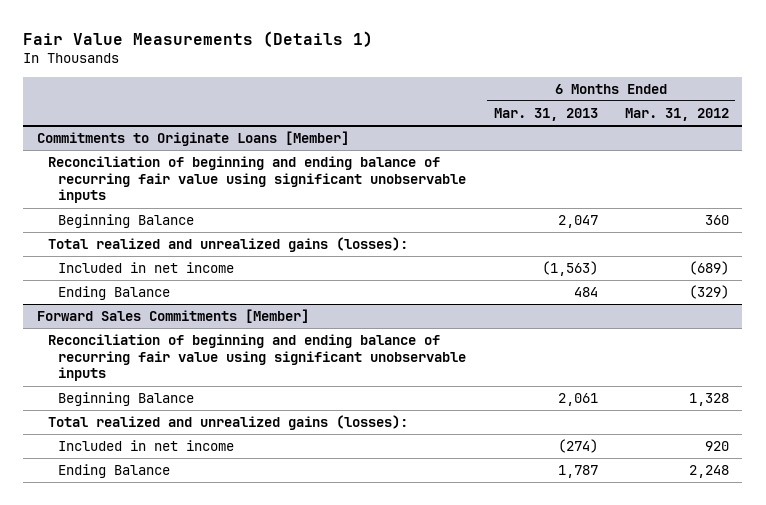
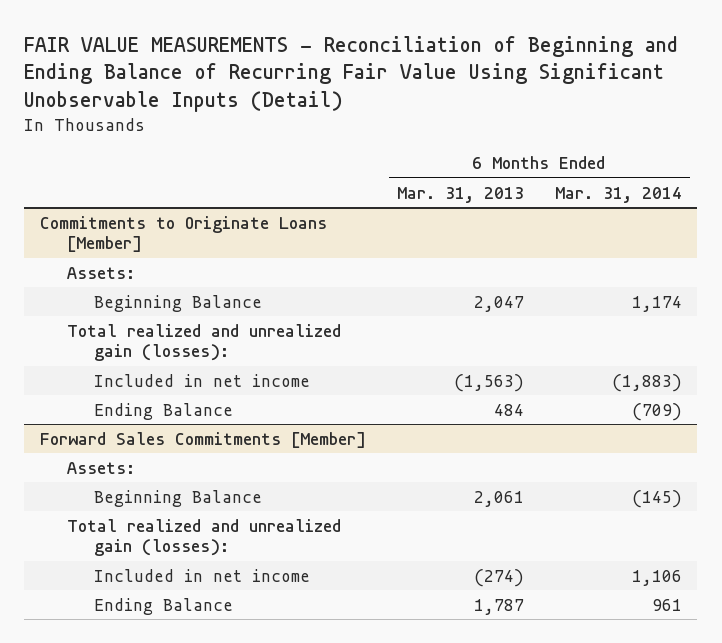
- Fair Value Measurements (Details 1)
+ FAIR VALUE MEASUREMENTS - Reconciliation of Beginning and Ending Balance of Recurring Fair Value Using Significant Unobservable Inputs (Detail)
- | 6 Months Ended Mar. 31, 2013 | 6 Months Ended Mar. 31, 2012
+ | 6 Months Ended Mar. 31, 2013 | 6 Months Ended Mar. 31, 2014
@ Commitments to Originate Loans [Member]
- Reconciliation of beginning and ending balance of recurring fair value using significant unobservable inputs
+ Assets:
- Total realized and unrealized gains (losses):
+ Total realized and unrealized gain (losses):
@ Forward Sales Commitments [Member]
- Reconciliation of beginning and ending balance of recurring fair value using significant unobservable inputs
+ Assets:
- Total realized and unrealized gains (losses):
+ Total realized and unrealized gain (losses):

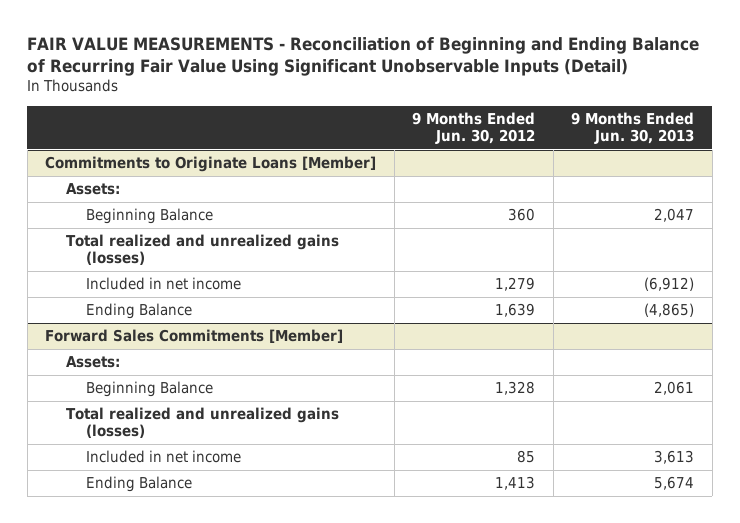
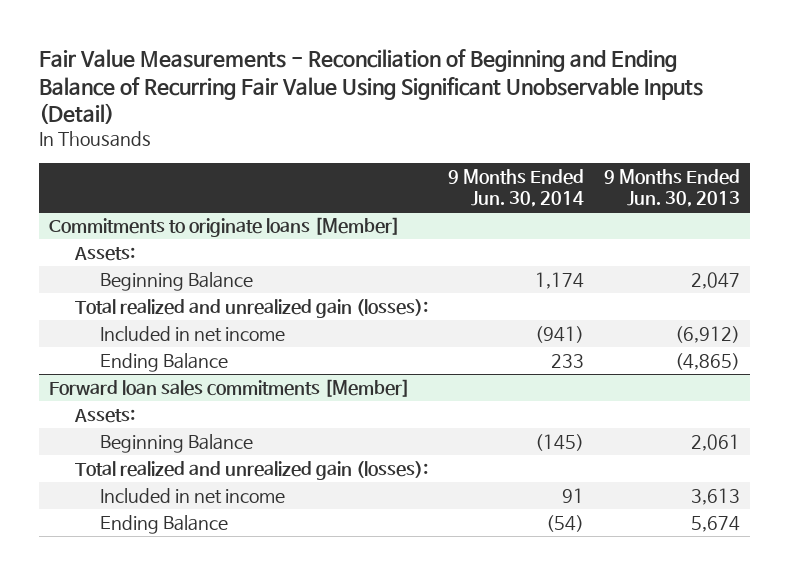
- FAIR VALUE MEASUREMENTS - Reconciliation of Beginning and Ending Balance of Recurring Fair Value Using Significant Unobservable Inputs (Detail)
+ Fair Value Measurements - Reconciliation of Beginning and Ending Balance of Recurring Fair Value Using Significant Unobservable Inputs (Detail)
- | 9 Months Ended Jun. 30, 2012 | 9 Months Ended Jun. 30, 2013
+ | 9 Months Ended Jun. 30, 2014 | 9 Months Ended Jun. 30, 2013
- Commitments to Originate Loans [Member]
+ Commitments to originate loans [Member]
- Total realized and unrealized gains (losses)
+ Total realized and unrealized gain (losses):
- Forward Sales Commitments [Member]
+ Forward loan sales commitments [Member]
- Total realized and unrealized gains (losses)
+ Total realized and unrealized gain (losses):

